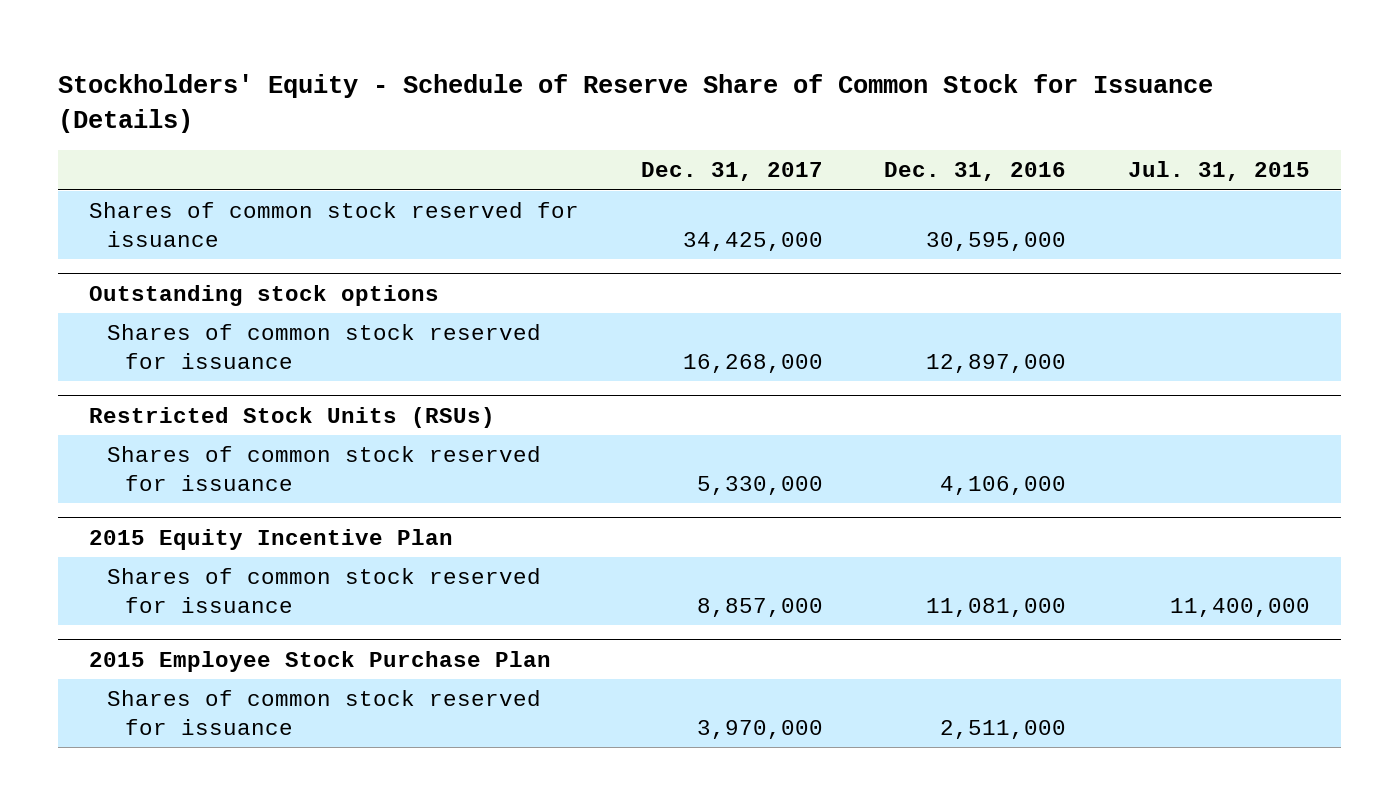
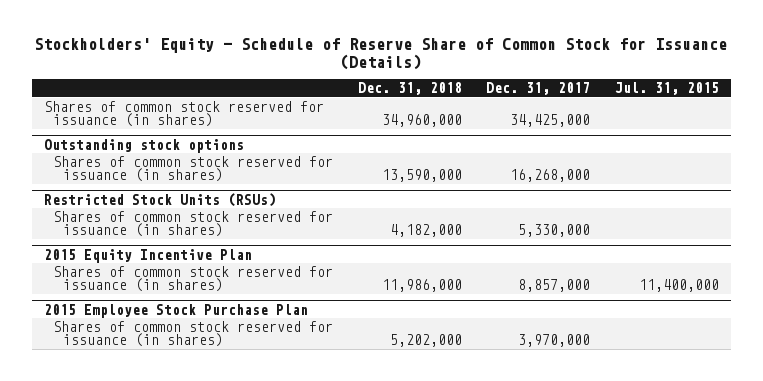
- | Dec. 31, 2017 | Dec. 31, 2016 | Jul. 31, 2015
+ | Dec. 31, 2018 | Dec. 31, 2017 | Jul. 31, 2015
- Shares of common stock reserved for issuance | 34,425,000 | 30,595,000 |
+ Shares of common stock reserved for issuance (in shares) | 34,960,000 | 34,425,000 |
@ Outstanding stock options
- Shares of common stock reserved for issuance | 16,268,000 | 12,897,000 |
+ Shares of common stock reserved for issuance (in shares) | 13,590,000 | 16,268,000 |
@ Restricted Stock Units (RSUs)
- Shares of common stock reserved for issuance | 5,330,000 | 4,106,000 |
+ Shares of common stock reserved for issuance (in shares) | 4,182,000 | 5,330,000 |
@ 2015 Equity Incentive Plan
- Shares of common stock reserved for issuance | 8,857,000 | 11,081,000 | 11,400,000
+ Shares of common stock reserved for issuance (in shares) | 11,986,000 | 8,857,000 | 11,400,000
@ 2015 Employee Stock Purchase Plan
- Shares of common stock reserved for issuance | 3,970,000 | 2,511,000 |
+ Shares of common stock reserved for issuance (in shares) | 5,202,000 | 3,970,000 |

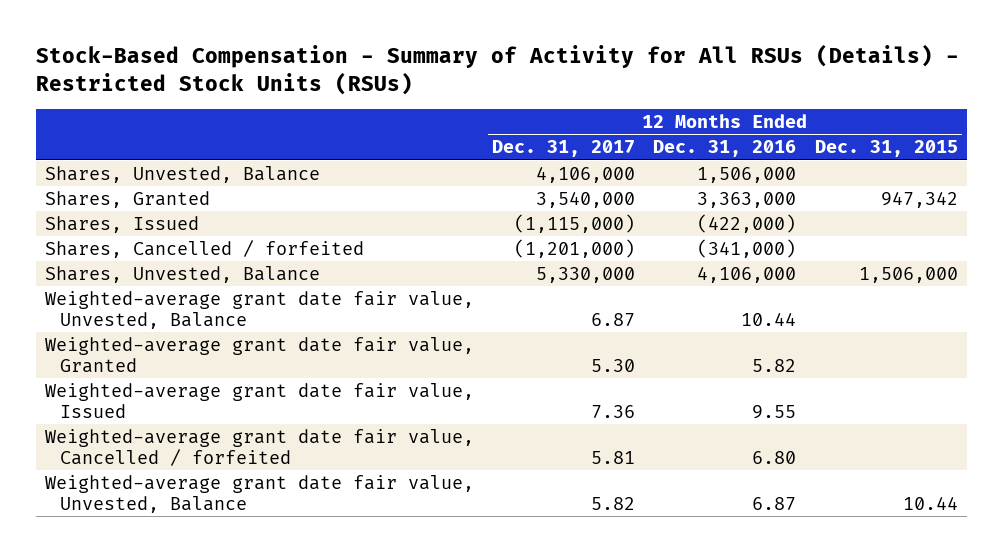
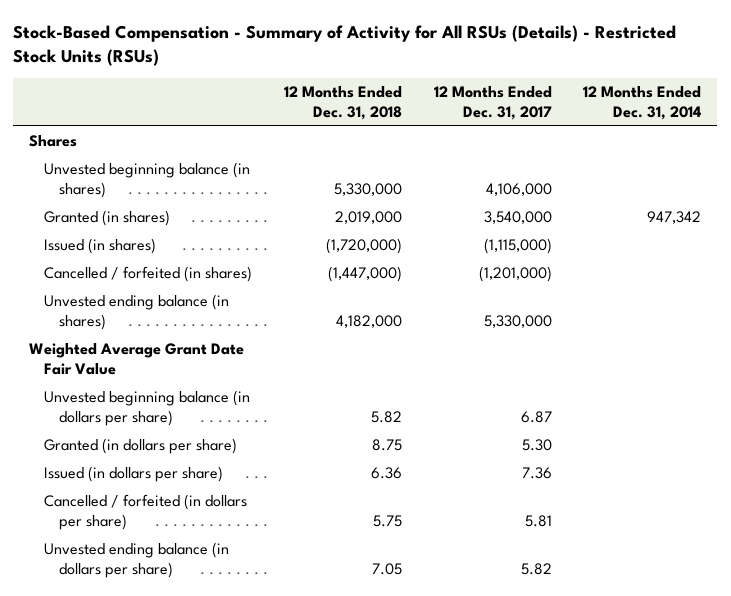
- | 12 Months Ended Dec. 31, 2017 | 12 Months Ended Dec. 31, 2016 | 12 Months Ended Dec. 31, 2015
+ | 12 Months Ended Dec. 31, 2018 | 12 Months Ended Dec. 31, 2017 | 12 Months Ended Dec. 31, 2014
- Shares, Unvested, Balance | 4,106,000 | 1,506,000 |
- Shares, Granted | 3,540,000 | 3,363,000 | 947,342
- Shares, Issued | (1,115,000) | (422,000) |
- Shares, Cancelled / forfeited | (1,201,000) | (341,000) |
- Shares, Unvested, Balance | 5,330,000 | 4,106,000 | 1,506,000
- Weighted-average grant date fair value, Unvested, Balance | 6.87 | 10.44 |
- Weighted-average grant date fair value, Granted | 5.30 | 5.82 |
- Weighted-average grant date fair value, Issued | 7.36 | 9.55 |
- Weighted-average grant date fair value, Cancelled / forfeited | 5.81 | 6.80 |
- Weighted-average grant date fair value, Unvested, Balance | 5.82 | 6.87 | 10.44
+ Shares
+ Unvested beginning balance (in shares) | 5,330,000 | 4,106,000 |
+ Granted (in shares) | 2,019,000 | 3,540,000 | 947,342
+ Issued (in shares) | (1,720,000) | (1,115,000) |
+ Cancelled / forfeited (in shares) | (1,447,000) | (1,201,000) |
+ Unvested ending balance (in shares) | 4,182,000 | 5,330,000 |
+ Weighted Average Grant Date Fair Value
+ Unvested beginning balance (in dollars per share) | 5.82 | 6.87 |
+ Granted (in dollars per share) | 8.75 | 5.30 |
+ Issued (in dollars per share) | 6.36 | 7.36 |
+ Cancelled / forfeited (in dollars per share) | 5.75 | 5.81 |
+ Unvested ending balance (in dollars per share) | 7.05 | 5.82 |

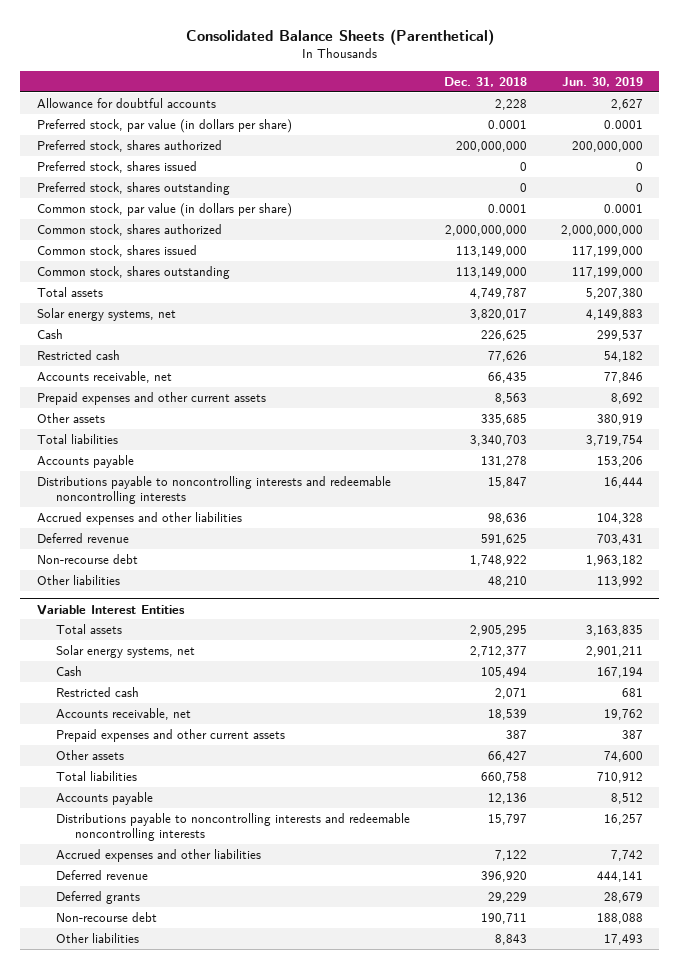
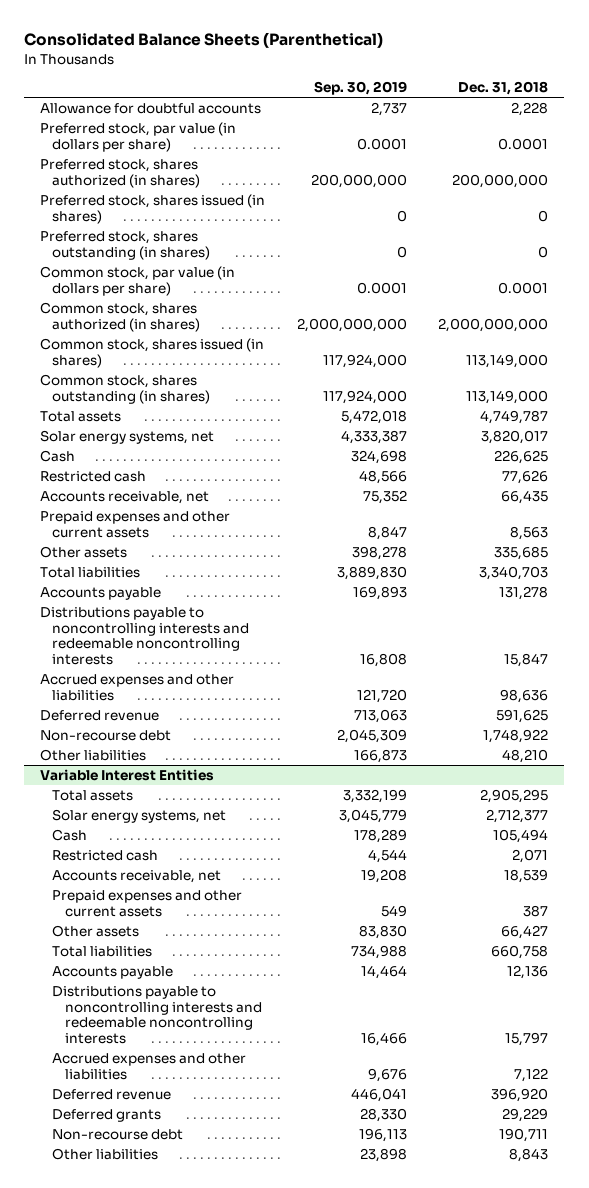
- | Dec. 31, 2018 | Jun. 30, 2019
+ | Sep. 30, 2019 | Dec. 31, 2018
- Preferred stock, shares authorized | 200,000,000 | 200,000,000
- Preferred stock, shares issued | 0 | 0
- Preferred stock, shares outstanding | 0 | 0
+ Preferred stock, shares authorized (in shares) | 200,000,000 | 200,000,000
+ Preferred stock, shares issued (in shares) | 0 | 0
+ Preferred stock, shares outstanding (in shares) | 0 | 0
- Common stock, shares authorized | 2,000,000,000 | 2,000,000,000
- Common stock, shares issued | 113,149,000 | 117,199,000
- Common stock, shares outstanding | 113,149,000 | 117,199,000
+ Common stock, shares authorized (in shares) | 2,000,000,000 | 2,000,000,000
+ Common stock, shares issued (in shares) | 117,924,000 | 113,149,000
+ Common stock, shares outstanding (in shares) | 117,924,000 | 113,149,000

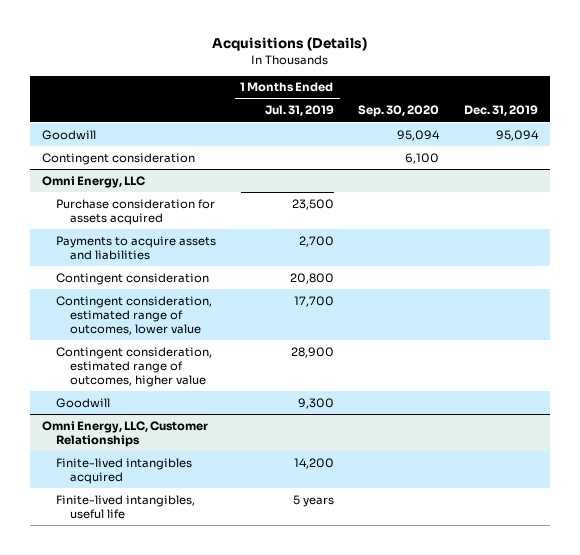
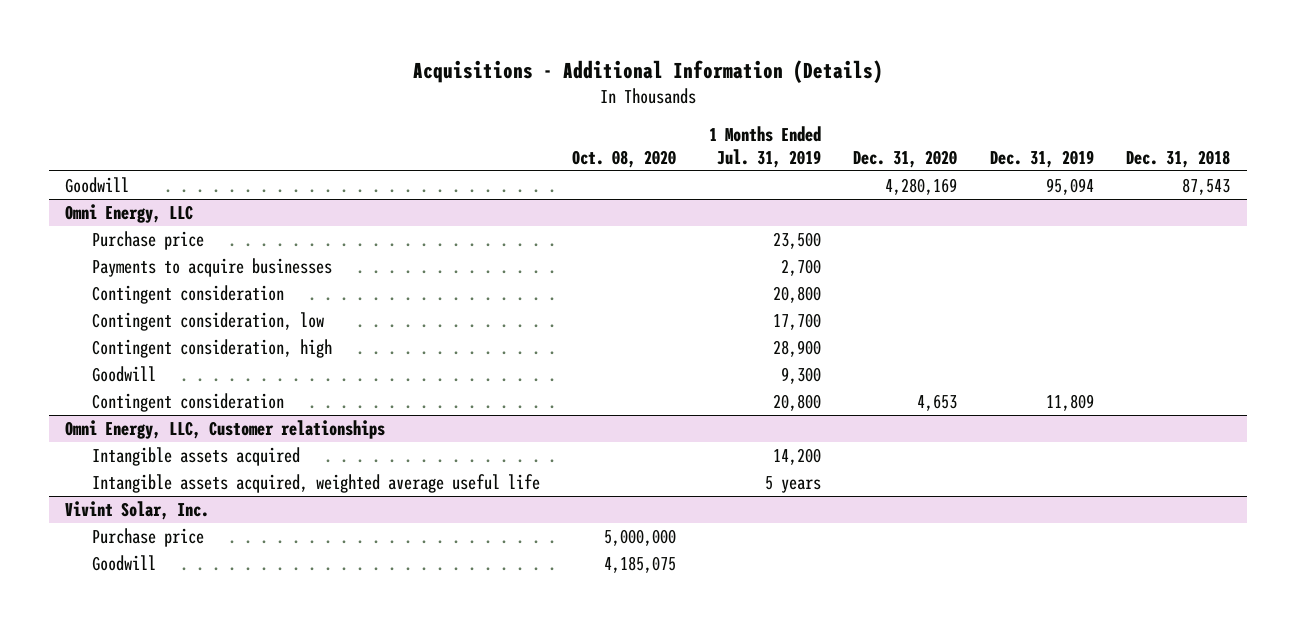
- Acquisitions (Details)
+ Acquisitions - Additional Information (Details)
- | 1 Months Ended Jul. 31, 2019 | Sep. 30, 2020 | Dec. 31, 2019
+ | Oct. 08, 2020 | 1 Months Ended Jul. 31, 2019 | Dec. 31, 2020 | Dec. 31, 2019 | Dec. 31, 2018
- Contingent consideration | | 6,100 |
@ Omni Energy, LLC
- Purchase consideration for assets acquired | 23,500 | |
- Payments to acquire assets and liabilities | 2,700 | |
+ Purchase price | | 23,500 | | |
+ Payments to acquire businesses | | 2,700 | | |
- Contingent consideration, estimated range of outcomes, lower value | 17,700 | |
- Contingent consideration, estimated range of outcomes, higher value | 28,900 | |
+ Contingent consideration, low | | 17,700 | | |
+ Contingent consideration, high | | 28,900 | | |
- Omni Energy, LLC, Customer Relationships
- Finite-lived intangibles acquired | 14,200 | |
- Finite-lived intangibles, useful life | 5 years | |
@ Omni Energy, LLC
+ Contingent consideration | | 20,800 | 4,653 | 11,809 |
+ Omni Energy, LLC, Customer relationships
+ Intangible assets acquired | | 14,200 | | |
+ Intangible assets acquired, weighted average useful life | | 5 years | | |
+ Vivint Solar, Inc.
+ Purchase price | 5,000,000 | | | |
+ Goodwill | 4,185,075 | | | |

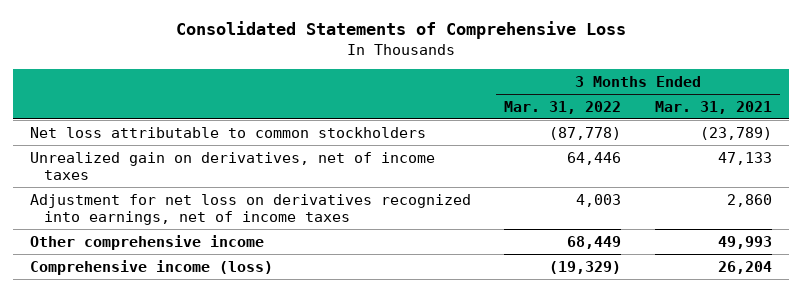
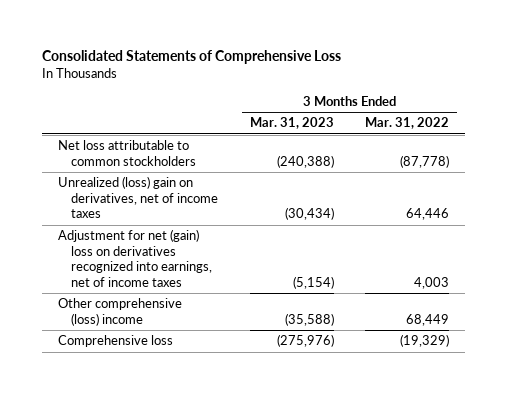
- | 3 Months Ended Mar. 31, 2022 | 3 Months Ended Mar. 31, 2021
+ | 3 Months Ended Mar. 31, 2023 | 3 Months Ended Mar. 31, 2022
- Unrealized gain on derivatives, net of income taxes | 64,446 | 47,133
- Adjustment for net loss on derivatives recognized into earnings, net of income taxes | 4,003 | 2,860
- Other comprehensive income | 68,449 | 49,993
- Comprehensive income (loss) | (19,329) | 26,204
+ Unrealized (loss) gain on derivatives, net of income taxes | (30,434) | 64,446
+ Adjustment for net (gain) loss on derivatives recognized into earnings, net of income taxes | (5,154) | 4,003
+ Other comprehensive (loss) income | (35,588) | 68,449
+ Comprehensive loss | (275,976) | (19,329)

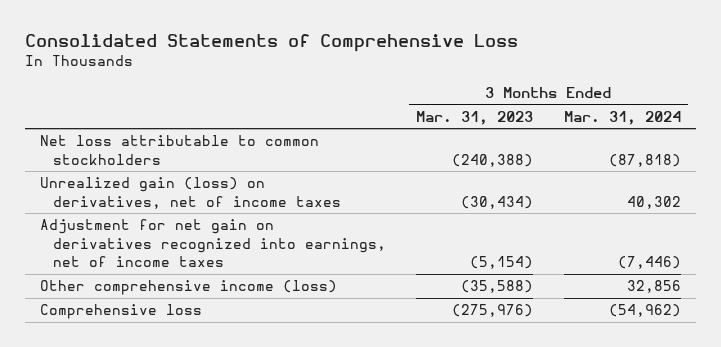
- | 3 Months Ended Mar. 31, 2023 | 3 Months Ended Mar. 31, 2022
+ | 3 Months Ended Mar. 31, 2023 | 3 Months Ended Mar. 31, 2024
- Unrealized (loss) gain on derivatives, net of income taxes | (30,434) | 64,446
- Adjustment for net (gain) loss on derivatives recognized into earnings, net of income taxes | (5,154) | 4,003
- Other comprehensive (loss) income | (35,588) | 68,449
+ Unrealized gain (loss) on derivatives, net of income taxes | (30,434) | 40,302
+ Adjustment for net gain on derivatives recognized into earnings, net of income taxes | (5,154) | (7,446)
+ Other comprehensive income (loss) | (35,588) | 32,856

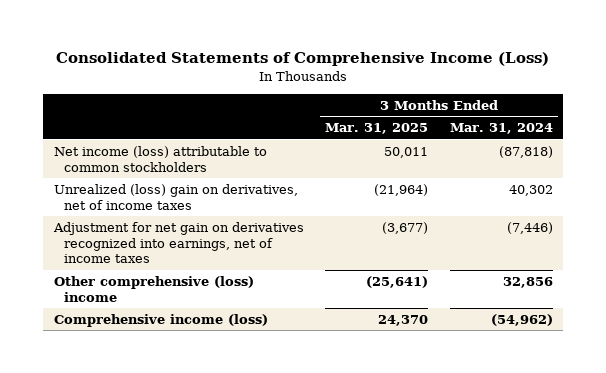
- Consolidated Statements of Comprehensive Loss
+ Consolidated Statements of Comprehensive Income (Loss)
- | 3 Months Ended Mar. 31, 2023 | 3 Months Ended Mar. 31, 2024
+ | 3 Months Ended Mar. 31, 2025 | 3 Months Ended Mar. 31, 2024
- Net loss attributable to common stockholders | (240,388) | (87,818)
- Unrealized gain (loss) on derivatives, net of income taxes | (30,434) | 40,302
+ Net income (loss) attributable to common stockholders | 50,011 | (87,818)
+ Unrealized (loss) gain on derivatives, net of income taxes | (21,964) | 40,302
- Other comprehensive income (loss) | (35,588) | 32,856
- Comprehensive loss | (275,976) | (54,962)
+ Other comprehensive (loss) income | (25,641) | 32,856
+ Comprehensive income (loss) | 24,370 | (54,962)

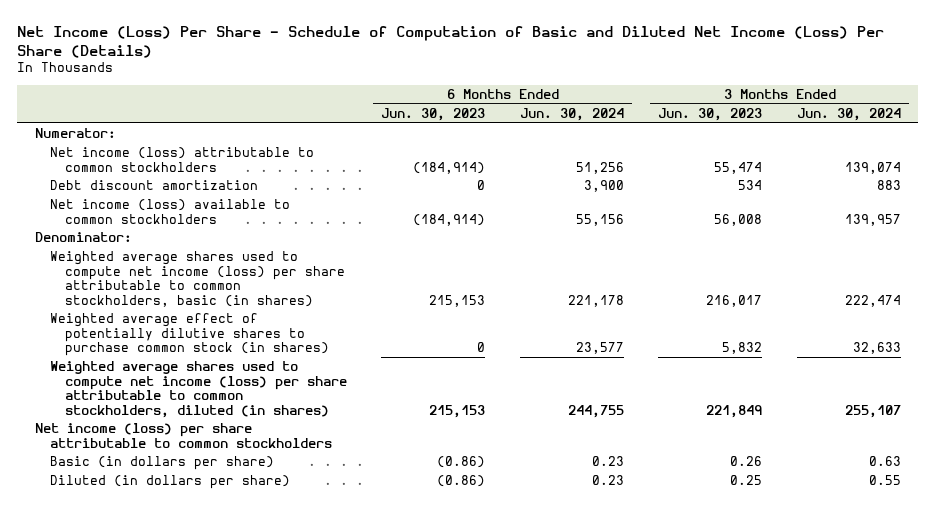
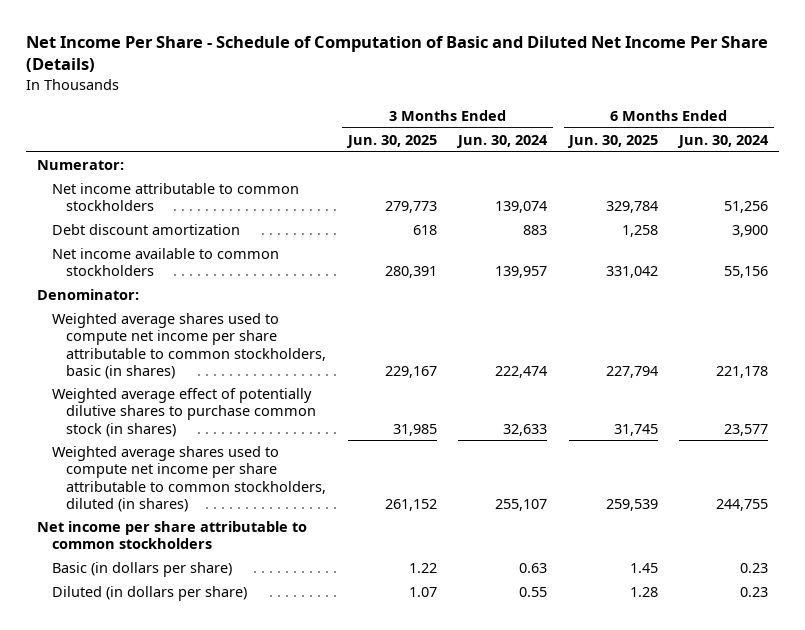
- Net Income (Loss) Per Share - Schedule of Computation of Basic and Diluted Net Income (Loss) Per Share (Details)
+ Net Income Per Share - Schedule of Computation of Basic and Diluted Net Income Per Share (Details)
- | 6 Months Ended Jun. 30, 2023 | 6 Months Ended Jun. 30, 2024 | 3 Months Ended Jun. 30, 2023 | 3 Months Ended Jun. 30, 2024
+ | 3 Months Ended Jun. 30, 2025 | 3 Months Ended Jun. 30, 2024 | 6 Months Ended Jun. 30, 2025 | 6 Months Ended Jun. 30, 2024
- Net income (loss) attributable to common stockholders | (184,914) | 51,256 | 55,474 | 139,074
+ Net income attributable to common stockholders | 279,773 | 139,074 | 329,784 | 51,256
- Net income (loss) available to common stockholders | (184,914) | 55,156 | 56,008 | 139,957
+ Net income available to common stockholders | 280,391 | 139,957 | 331,042 | 55,156
- Weighted average shares used to compute net income (loss) per share attributable to common stockholders, basic (in shares) | 215,153 | 221,178 | 216,017 | 222,474
+ Weighted average shares used to compute net income per share attributable to common stockholders, basic (in shares) | 229,167 | 222,474 | 227,794 | 221,178
- Weighted average shares used to compute net income (loss) per share attributable to common stockholders, diluted (in shares) | 215,153 | 244,755 | 221,849 | 255,107
- Net income (loss) per share attributable to common stockholders
+ Weighted average shares used to compute net income per share attributable to common stockholders, diluted (in shares) | 261,152 | 255,107 | 259,539 | 244,755
+ Net income per share attributable to common stockholders

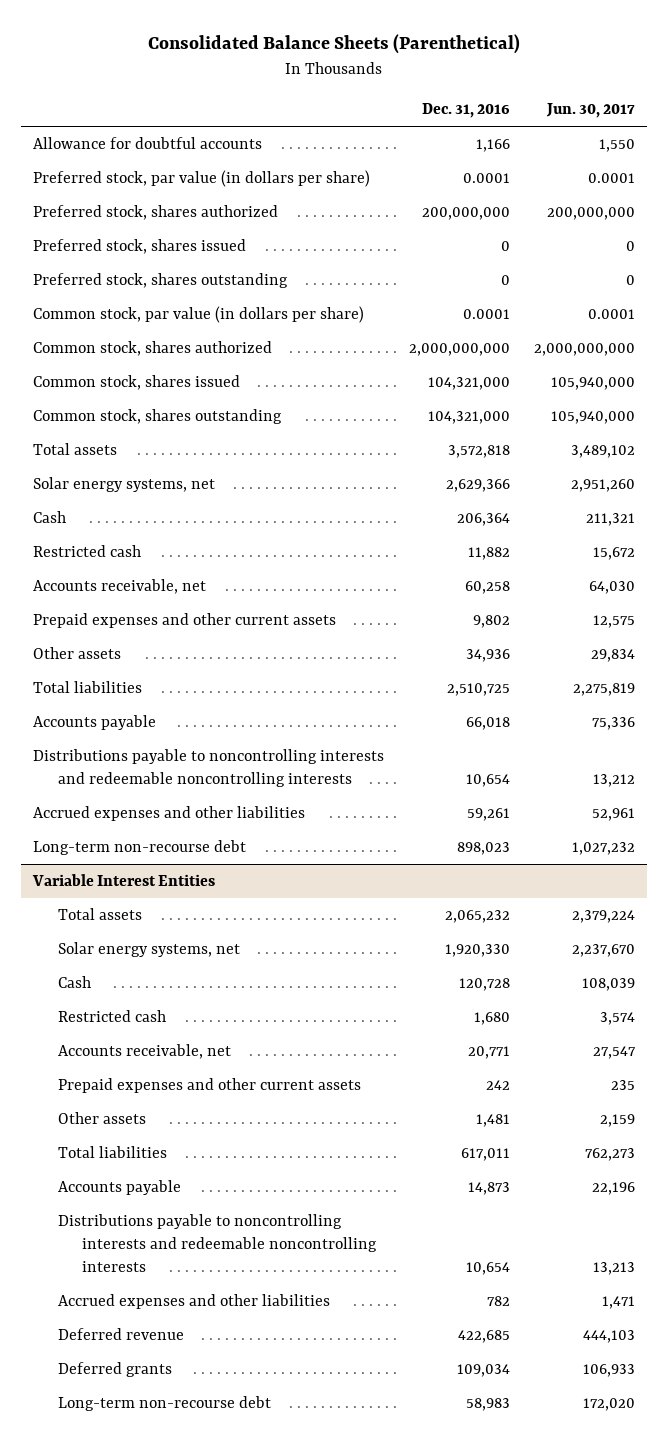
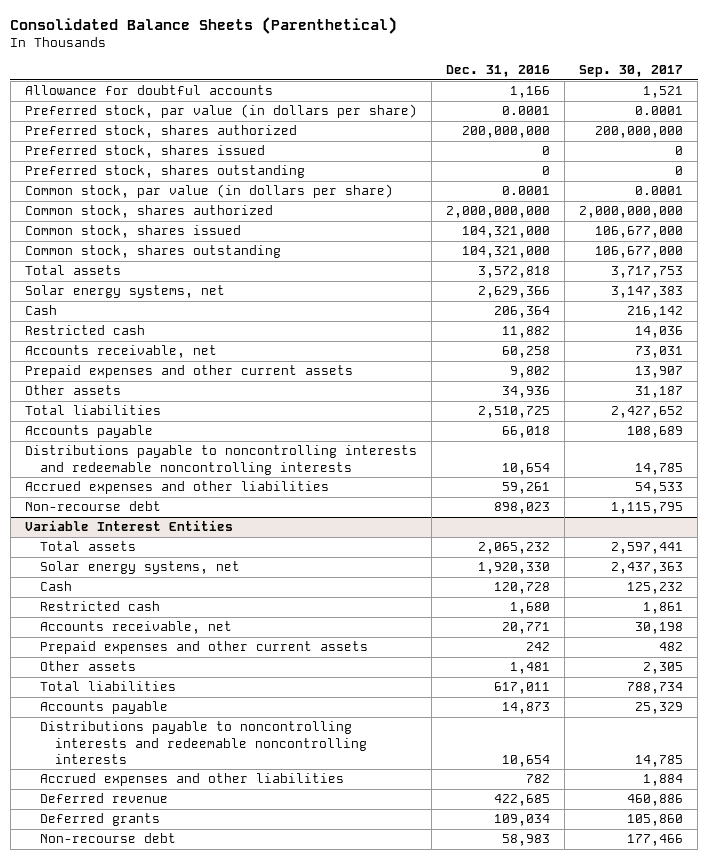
- | Dec. 31, 2016 | Jun. 30, 2017
+ | Dec. 31, 2016 | Sep. 30, 2017
- Long-term non-recourse debt | 898,023 | 1,027,232
+ Non-recourse debt | 898,023 | 1,115,795
@ Variable Interest Entities
- Long-term non-recourse debt | 58,983 | 172,020
+ Non-recourse debt | 58,983 | 177,466

